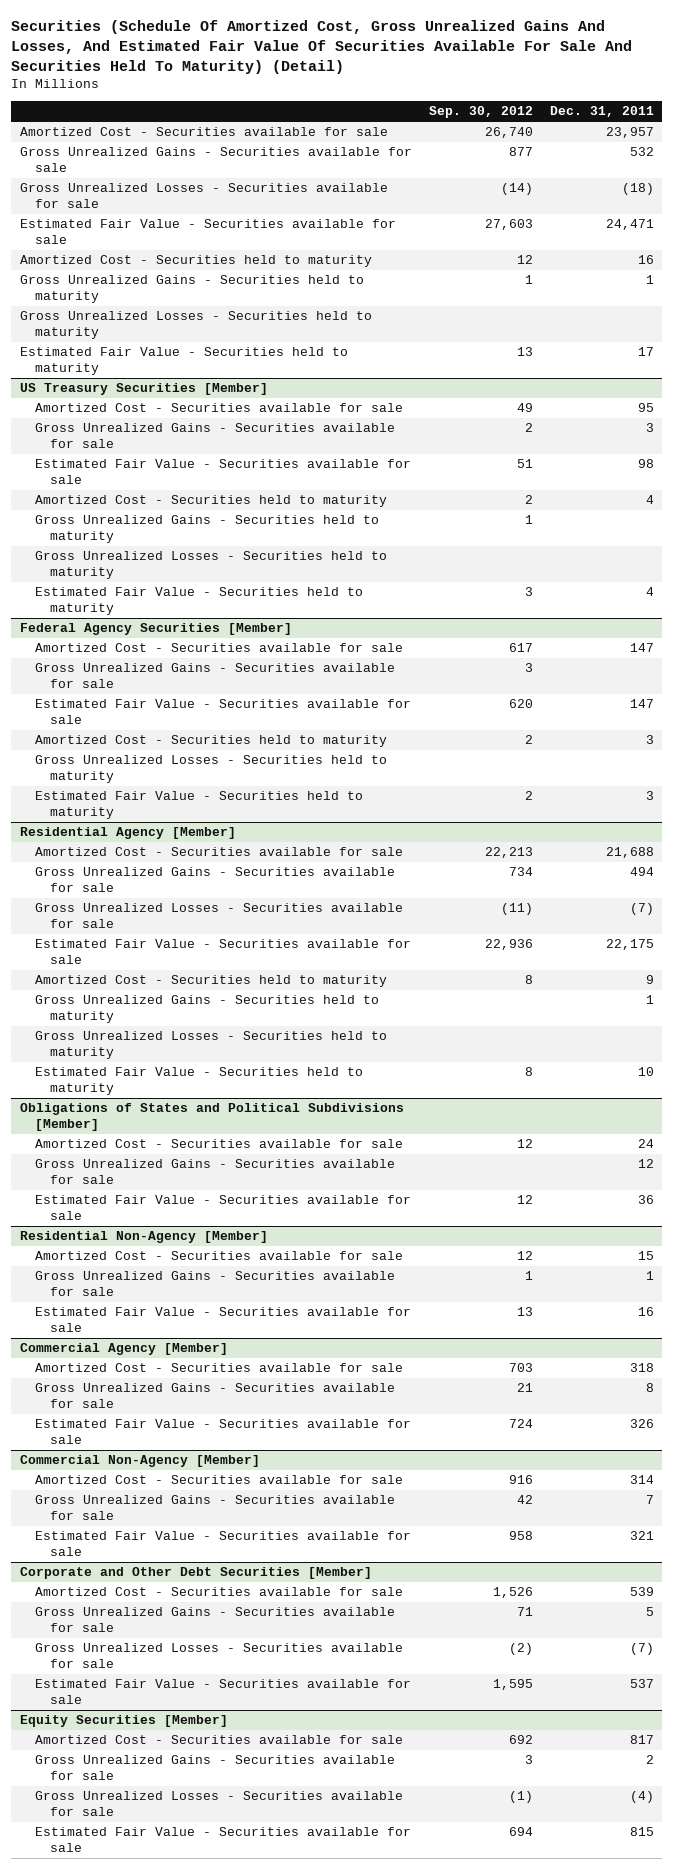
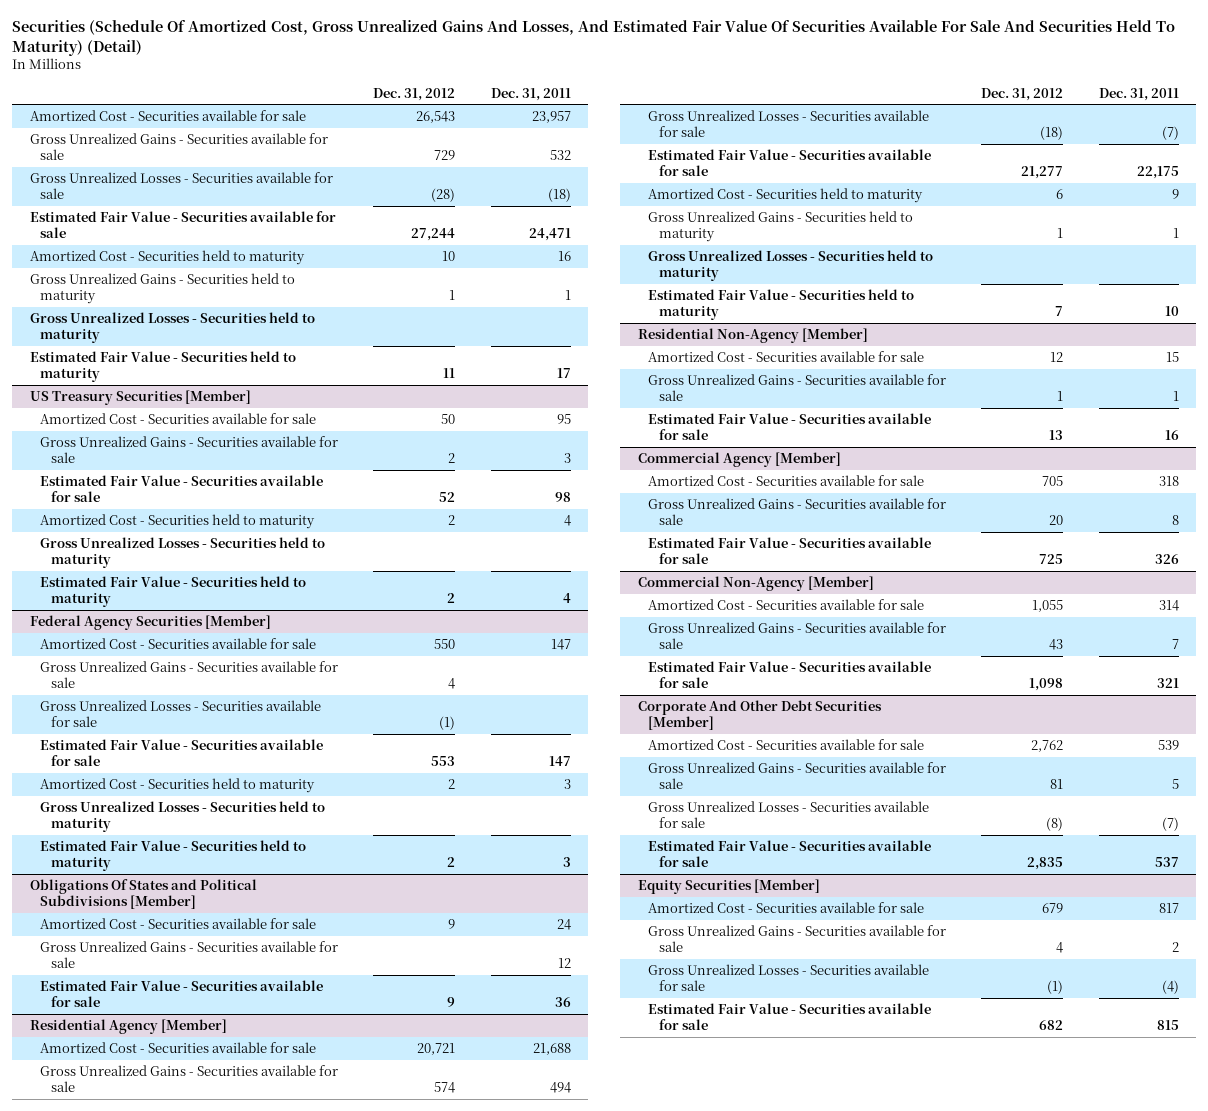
- | Sep. 30, 2012 | Dec. 31, 2011
+ | Dec. 31, 2012 | Dec. 31, 2011
@ US Treasury Securities [Member]
- Gross Unrealized Gains - Securities held to maturity | 1 |
@ Federal Agency Securities [Member]
+ Gross Unrealized Losses - Securities available for sale | (1) |
+ Obligations Of States and Political Subdivisions [Member]
+ Amortized Cost - Securities available for sale | 9 | 24
+ Gross Unrealized Gains - Securities available for sale | | 12
+ Estimated Fair Value - Securities available for sale | 9 | 36
- Obligations of States and Political Subdivisions [Member]
- Amortized Cost - Securities available for sale | 12 | 24
- Gross Unrealized Gains - Securities available for sale | | 12
- Estimated Fair Value - Securities available for sale | 12 | 36
- Corporate and Other Debt Securities [Member]
+ Corporate And Other Debt Securities [Member]

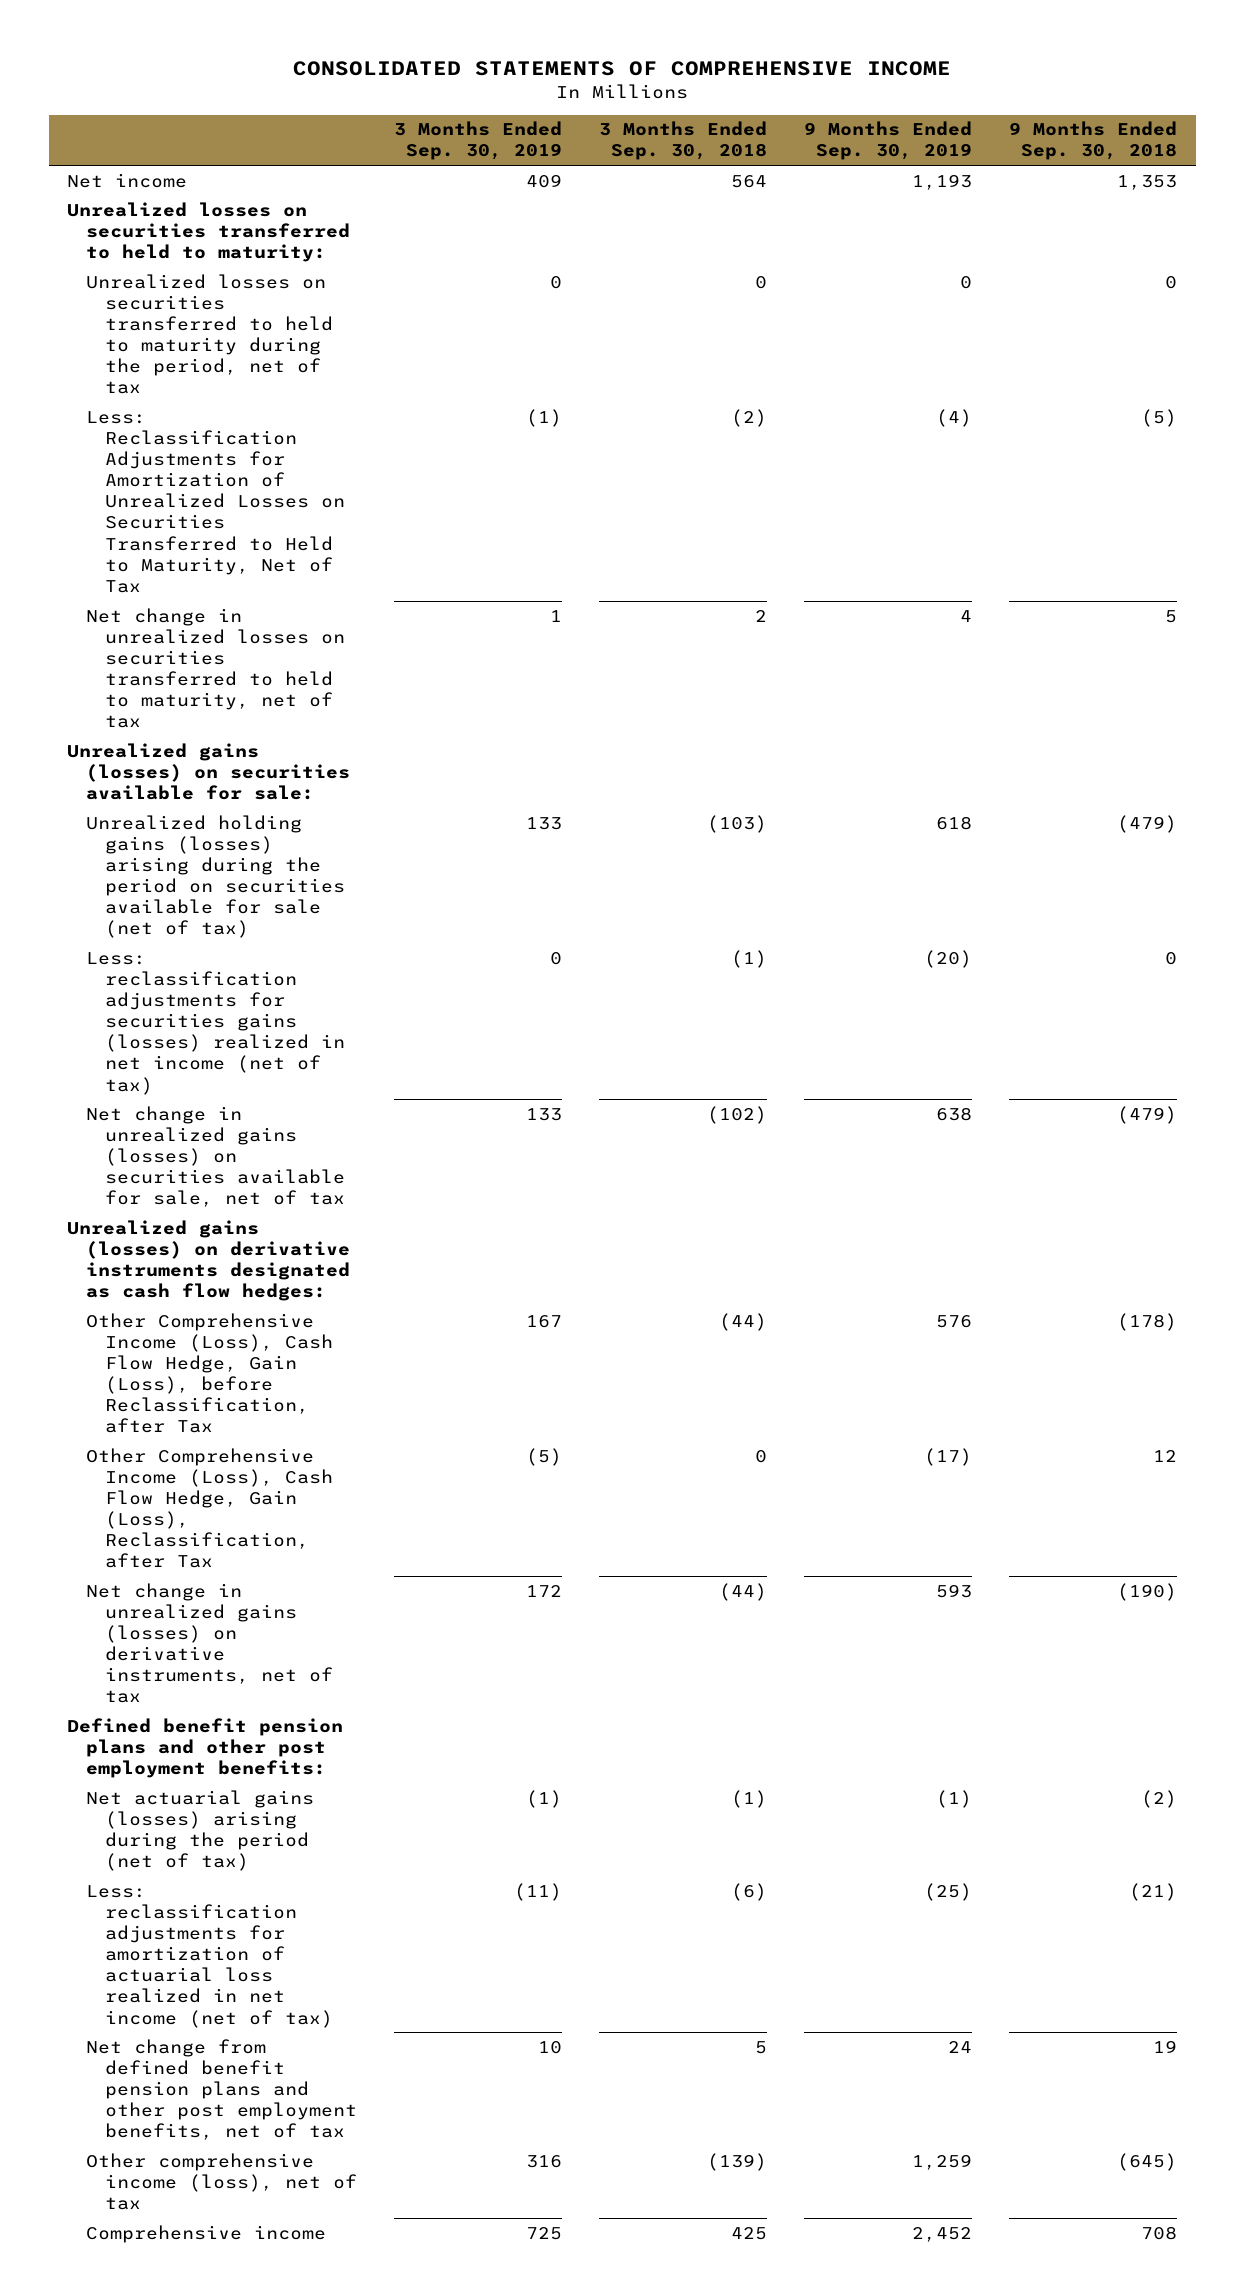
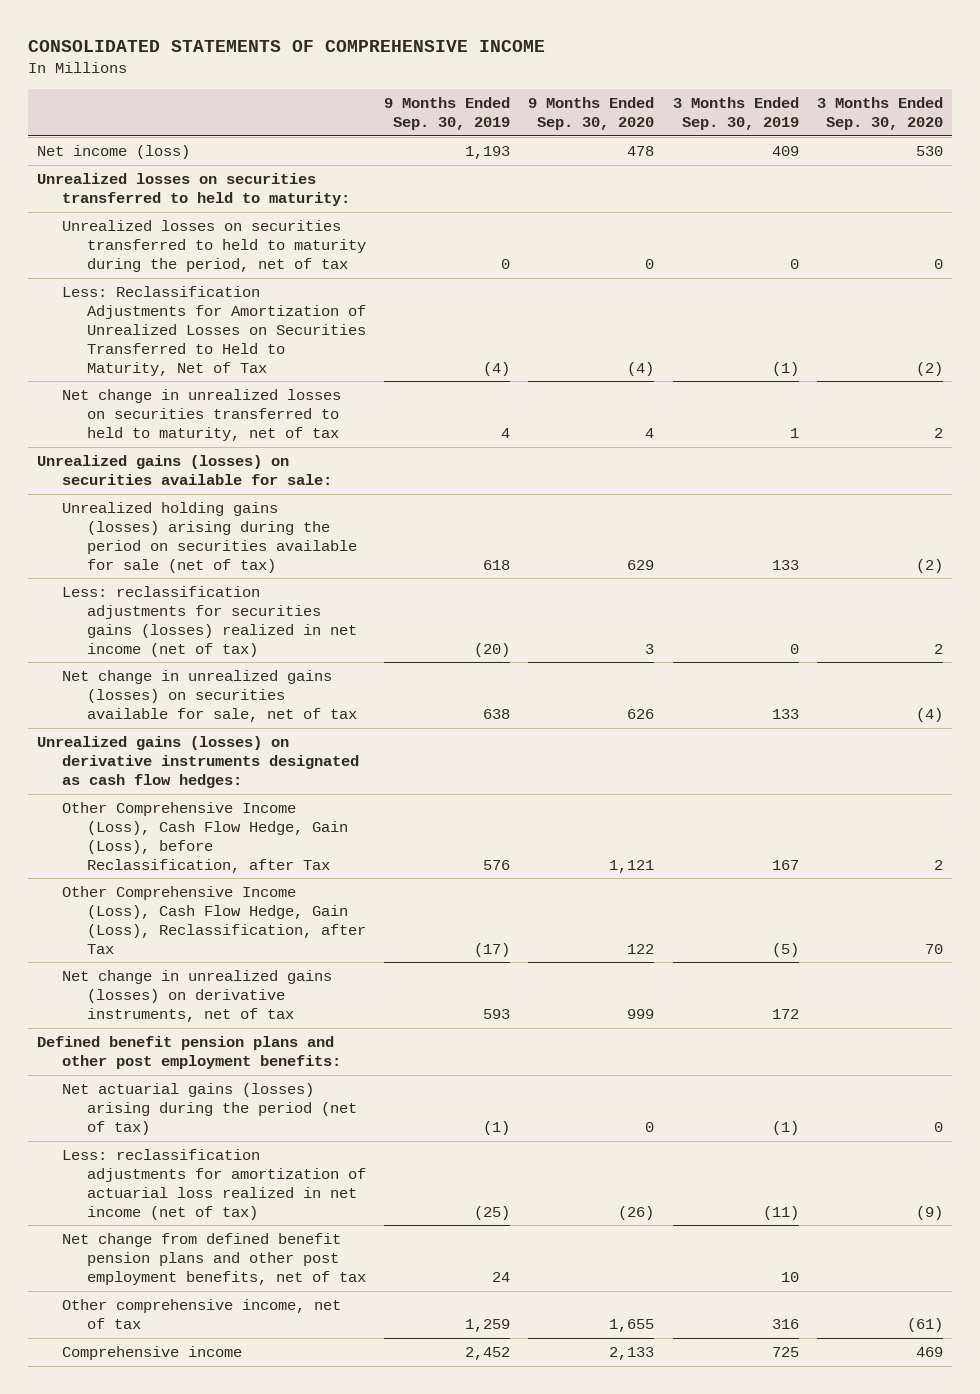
- | 3 Months Ended Sep. 30, 2019 | 3 Months Ended Sep. 30, 2018 | 9 Months Ended Sep. 30, 2019 | 9 Months Ended Sep. 30, 2018
+ | 9 Months Ended Sep. 30, 2019 | 9 Months Ended Sep. 30, 2020 | 3 Months Ended Sep. 30, 2019 | 3 Months Ended Sep. 30, 2020
- Net income | 409 | 564 | 1,193 | 1,353
+ Net income (loss) | 1,193 | 478 | 409 | 530
- Other comprehensive income (loss), net of tax | 316 | (139) | 1,259 | (645)
+ Other comprehensive income, net of tax | 1,259 | 1,655 | 316 | (61)

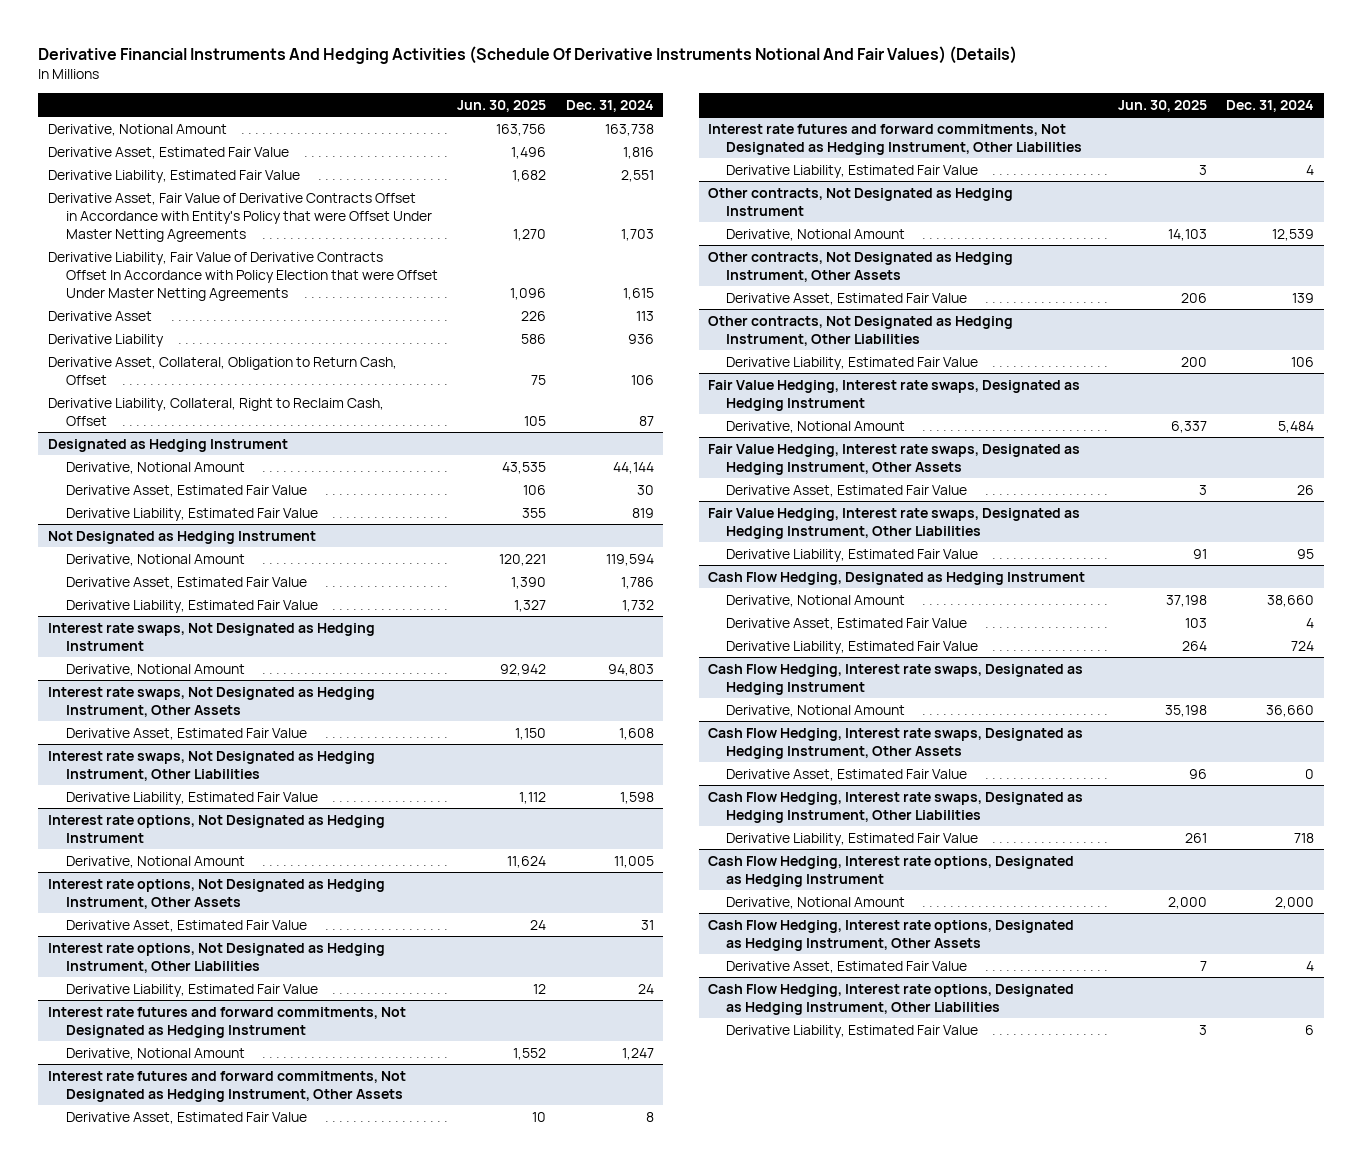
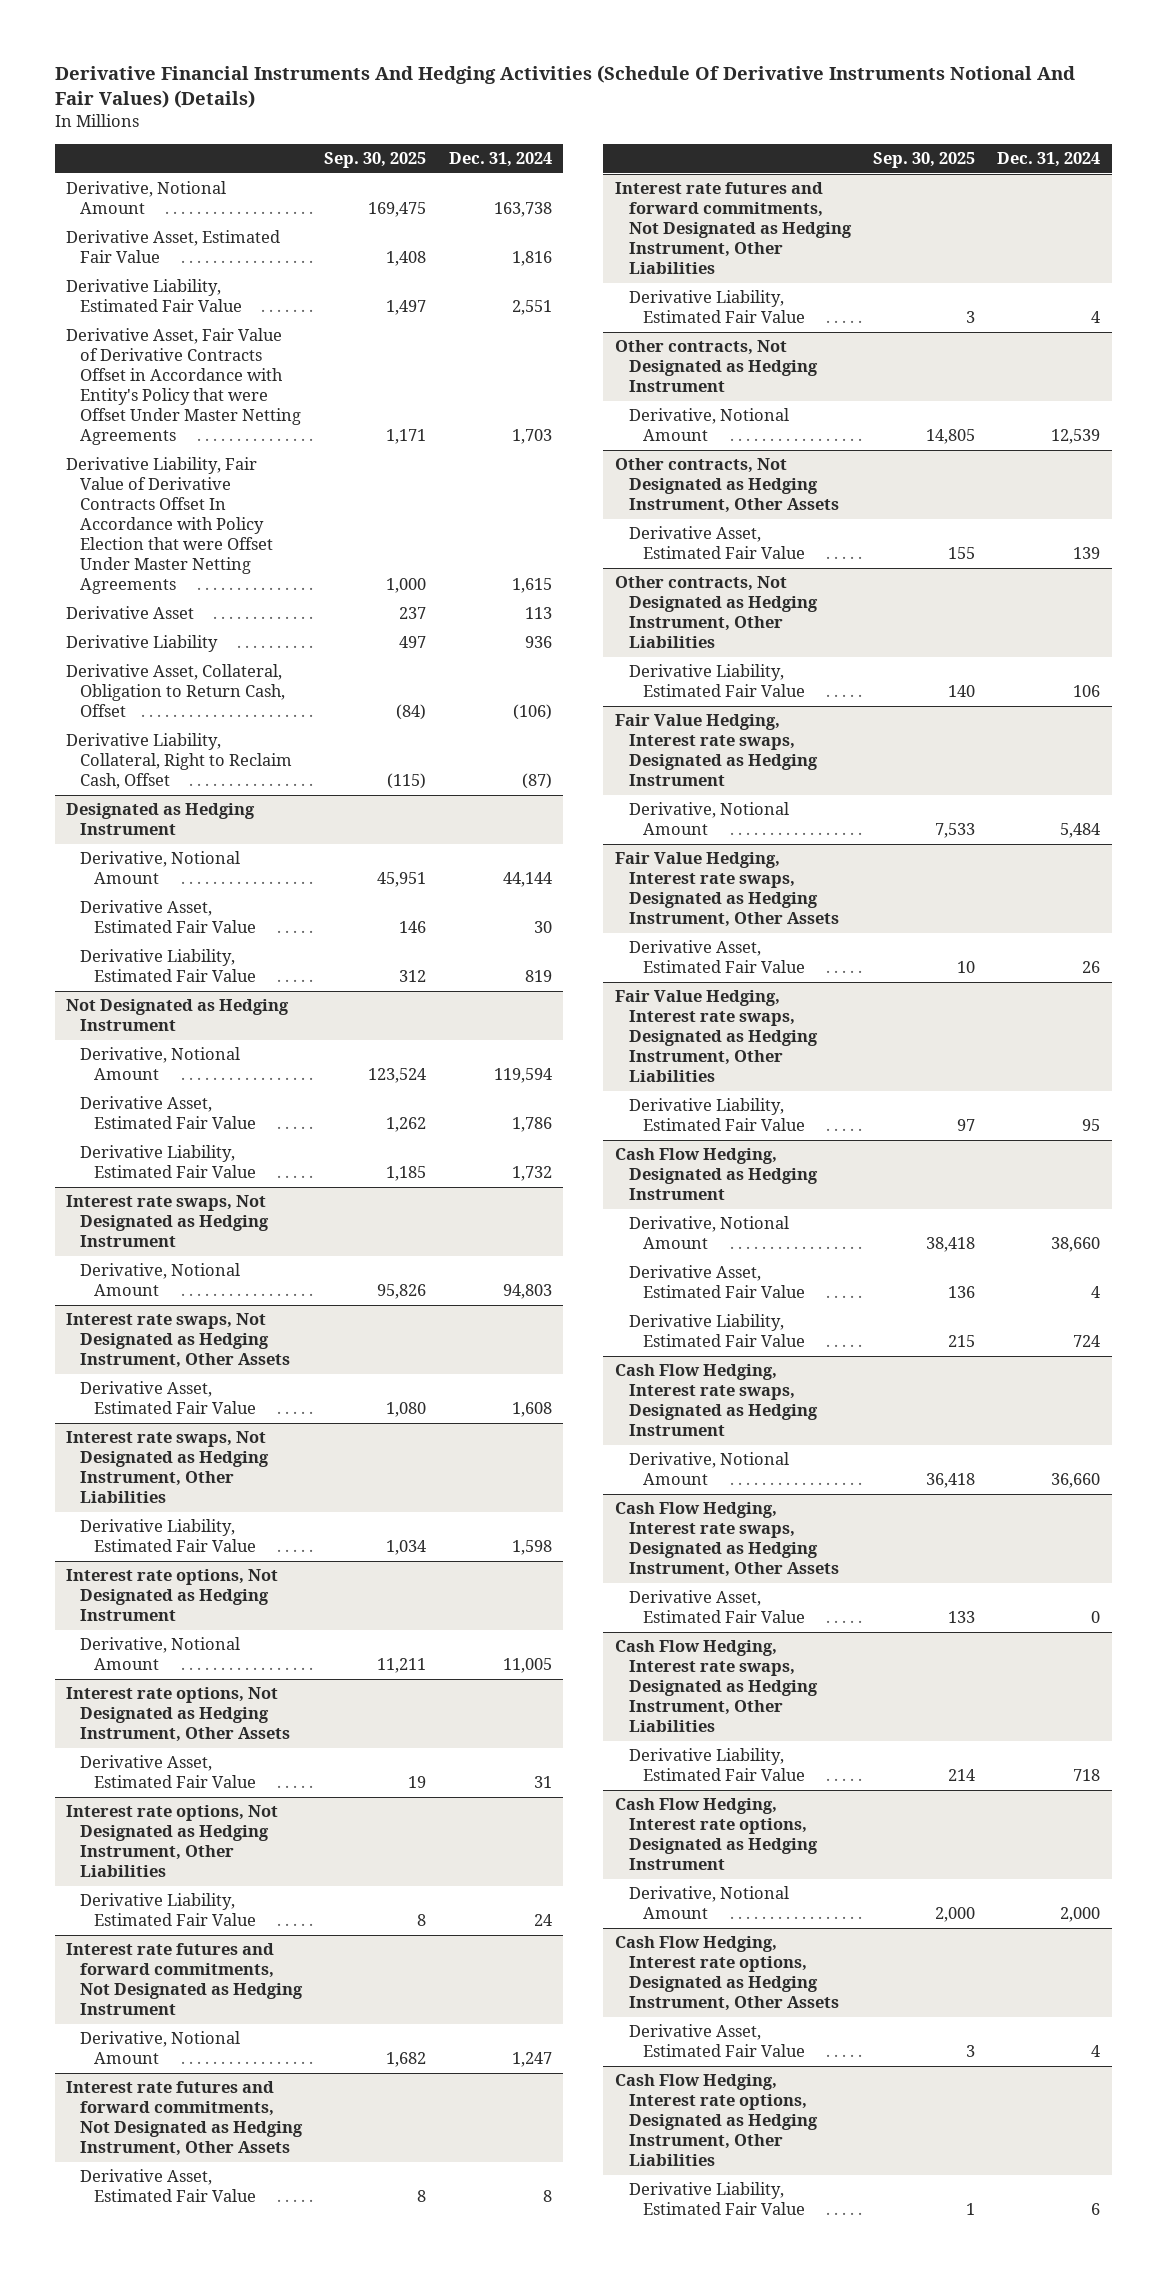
- | Jun. 30, 2025 | Dec. 31, 2024
+ | Sep. 30, 2025 | Dec. 31, 2024
- Derivative Asset, Collateral, Obligation to Return Cash, Offset | 75 | 106
- Derivative Liability, Collateral, Right to Reclaim Cash, Offset | 105 | 87
+ Derivative Asset, Collateral, Obligation to Return Cash, Offset | (84) | (106)
+ Derivative Liability, Collateral, Right to Reclaim Cash, Offset | (115) | (87)

